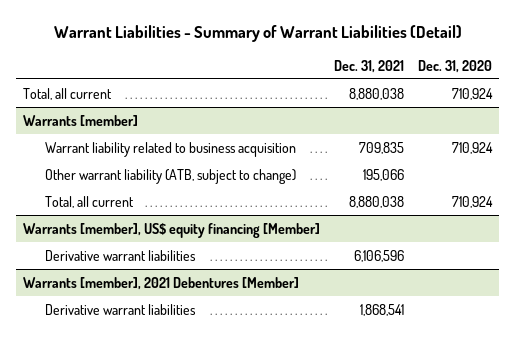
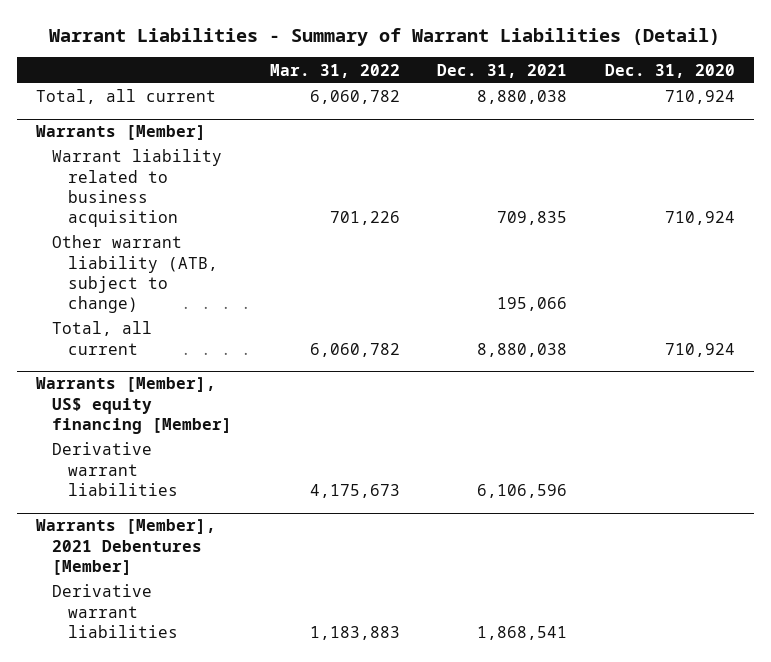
- | Dec. 31, 2021 | Dec. 31, 2020
+ | Mar. 31, 2022 | Dec. 31, 2021 | Dec. 31, 2020
- Warrants [member]
+ Warrants [Member]
- Warrants [member], US$ equity financing [Member]
+ Warrants [Member], US$ equity financing [Member]
- Warrants [member], 2021 Debentures [Member]
+ Warrants [Member], 2021 Debentures [Member]

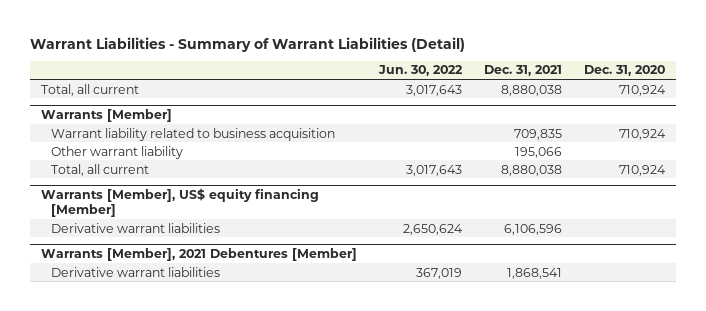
- | Mar. 31, 2022 | Dec. 31, 2021 | Dec. 31, 2020
+ | Jun. 30, 2022 | Dec. 31, 2021 | Dec. 31, 2020
@ Warrants [Member]
- Other warrant liability (ATB, subject to change) | | 195,066 |
+ Other warrant liability | | 195,066 |

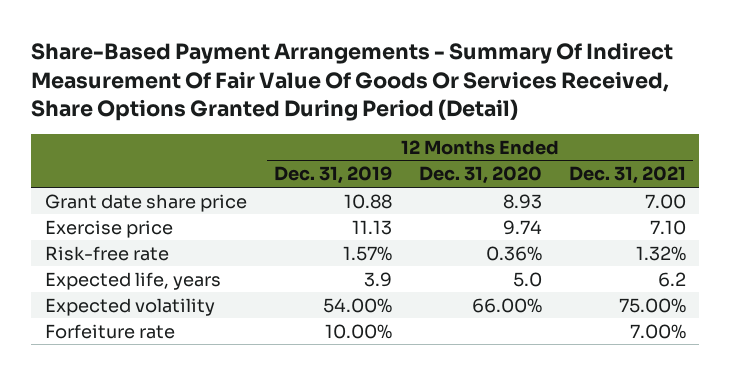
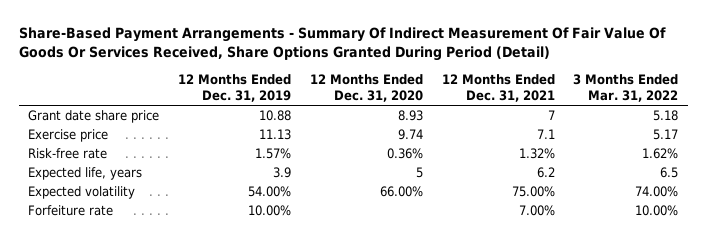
- | 12 Months Ended Dec. 31, 2019 | 12 Months Ended Dec. 31, 2020 | 12 Months Ended Dec. 31, 2021
+ | 12 Months Ended Dec. 31, 2019 | 12 Months Ended Dec. 31, 2020 | 12 Months Ended Dec. 31, 2021 | 3 Months Ended Mar. 31, 2022
- Grant date share price | 10.88 | 8.93 | 7.00
- Exercise price | 11.13 | 9.74 | 7.10
+ Grant date share price | 10.88 | 8.93 | 7 | 5.18
+ Exercise price | 11.13 | 9.74 | 7.1 | 5.17
- Expected life, years | 3.9 | 5.0 | 6.2
+ Expected life, years | 3.9 | 5 | 6.2 | 6.5

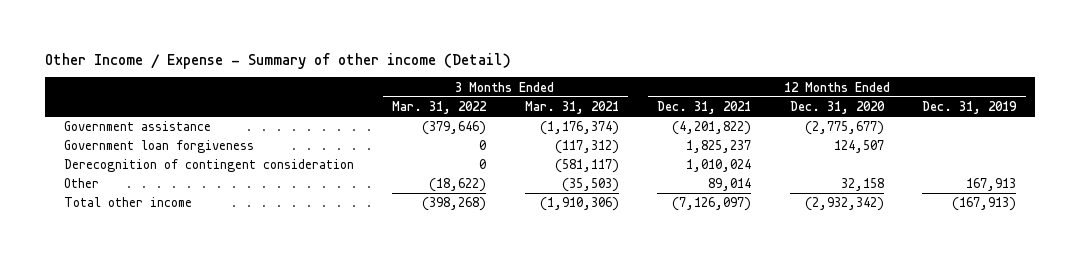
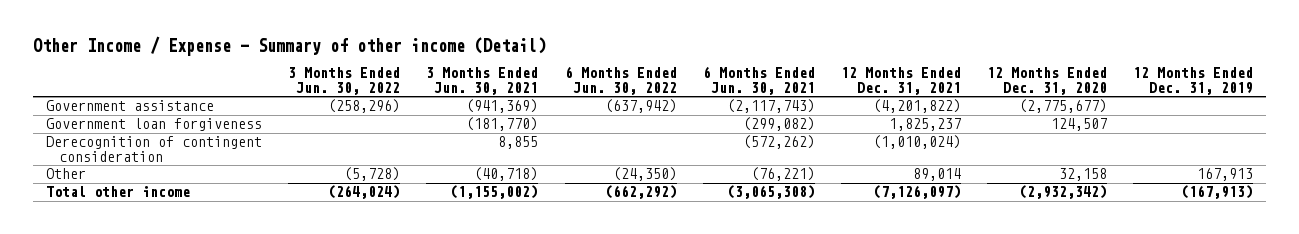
- | 3 Months Ended Mar. 31, 2022 | 3 Months Ended Mar. 31, 2021 | 12 Months Ended Dec. 31, 2021 | 12 Months Ended Dec. 31, 2020 | 12 Months Ended Dec. 31, 2019
+ | 3 Months Ended Jun. 30, 2022 | 3 Months Ended Jun. 30, 2021 | 6 Months Ended Jun. 30, 2022 | 6 Months Ended Jun. 30, 2021 | 12 Months Ended Dec. 31, 2021 | 12 Months Ended Dec. 31, 2020 | 12 Months Ended Dec. 31, 2019
- Derecognition of contingent consideration | 0 | (581,117) | 1,010,024 | |
+ Derecognition of contingent consideration | | 8,855 | | (572,262) | (1,010,024) | |

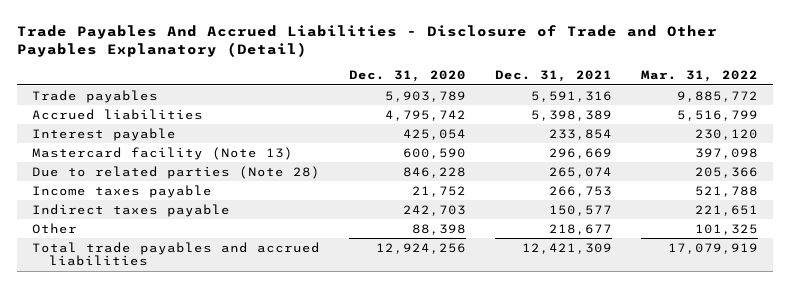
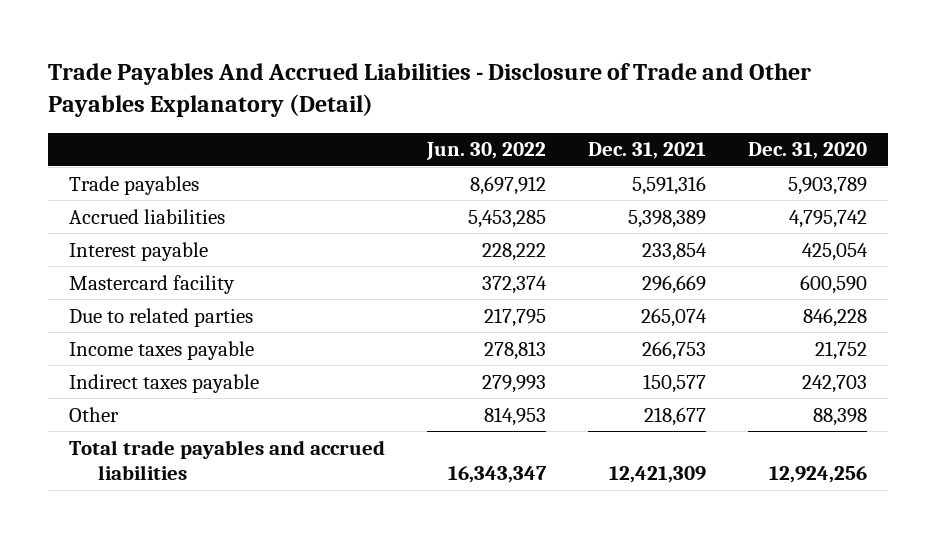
- | Dec. 31, 2020 | Dec. 31, 2021 | Mar. 31, 2022
+ | Jun. 30, 2022 | Dec. 31, 2021 | Dec. 31, 2020
- Mastercard facility (Note 13) | 600,590 | 296,669 | 397,098
- Due to related parties (Note 28) | 846,228 | 265,074 | 205,366
+ Mastercard facility | 372,374 | 296,669 | 600,590
+ Due to related parties | 217,795 | 265,074 | 846,228

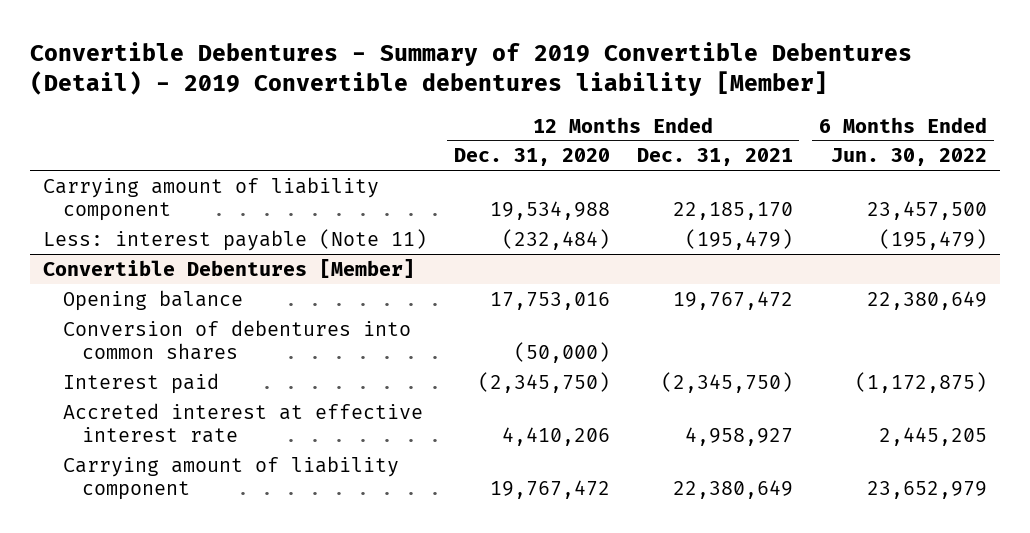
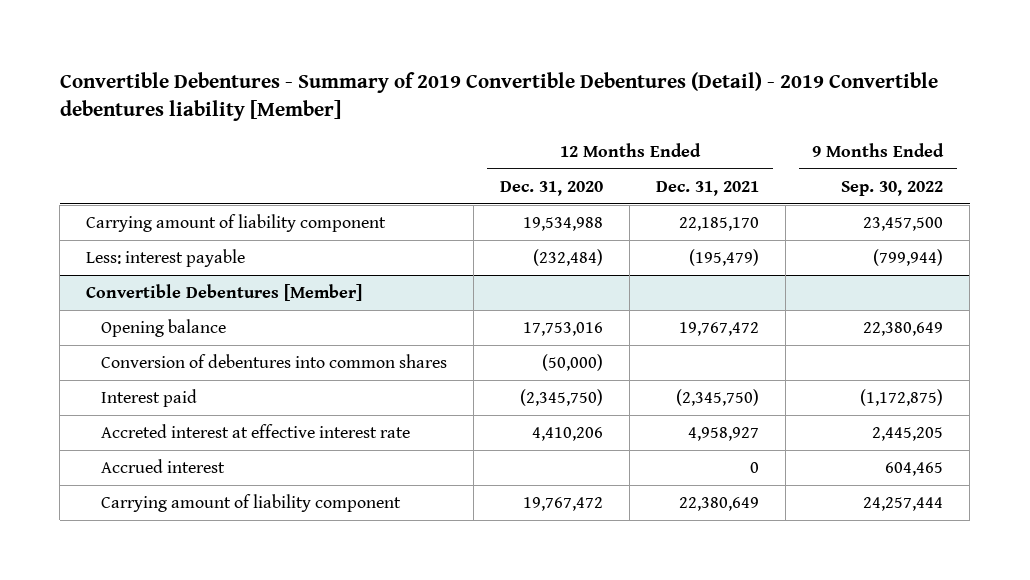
- | 12 Months Ended Dec. 31, 2020 | 12 Months Ended Dec. 31, 2021 | 6 Months Ended Jun. 30, 2022
+ | 12 Months Ended Dec. 31, 2020 | 12 Months Ended Dec. 31, 2021 | 9 Months Ended Sep. 30, 2022
- Less: interest payable (Note 11) | (232,484) | (195,479) | (195,479)
+ Less: interest payable | (232,484) | (195,479) | (799,944)
@ Convertible Debentures [Member]
+ Accrued interest | | 0 | 604,465

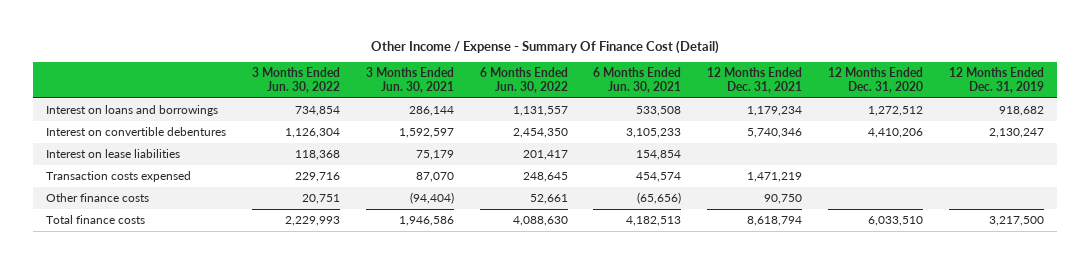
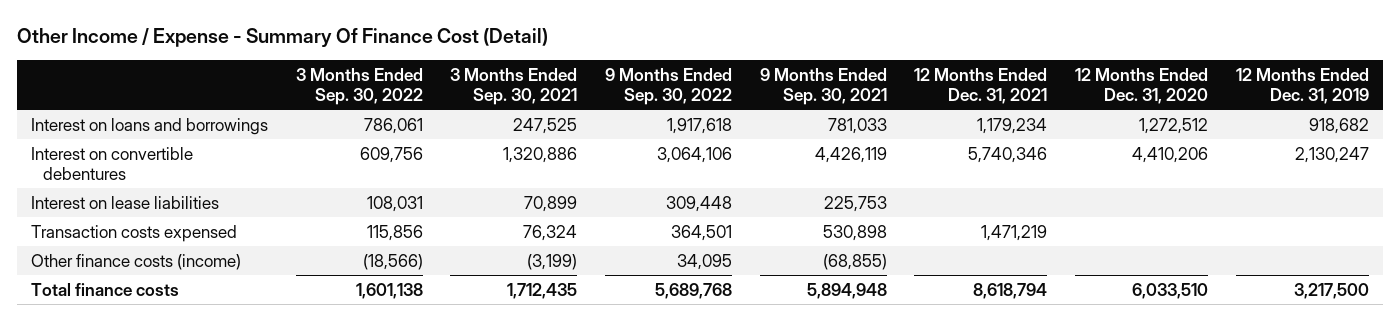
- | 3 Months Ended Jun. 30, 2022 | 3 Months Ended Jun. 30, 2021 | 6 Months Ended Jun. 30, 2022 | 6 Months Ended Jun. 30, 2021 | 12 Months Ended Dec. 31, 2021 | 12 Months Ended Dec. 31, 2020 | 12 Months Ended Dec. 31, 2019
+ | 3 Months Ended Sep. 30, 2022 | 3 Months Ended Sep. 30, 2021 | 9 Months Ended Sep. 30, 2022 | 9 Months Ended Sep. 30, 2021 | 12 Months Ended Dec. 31, 2021 | 12 Months Ended Dec. 31, 2020 | 12 Months Ended Dec. 31, 2019
- Other finance costs | 20,751 | (94,404) | 52,661 | (65,656) | 90,750 | |
+ Other finance costs (income) | (18,566) | (3,199) | 34,095 | (68,855) | | |

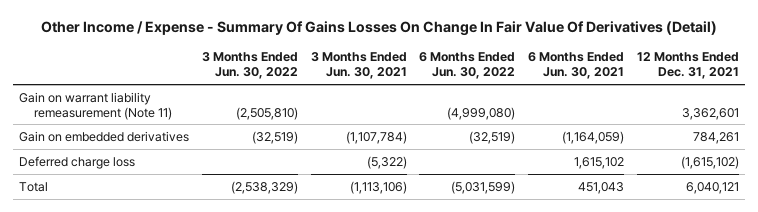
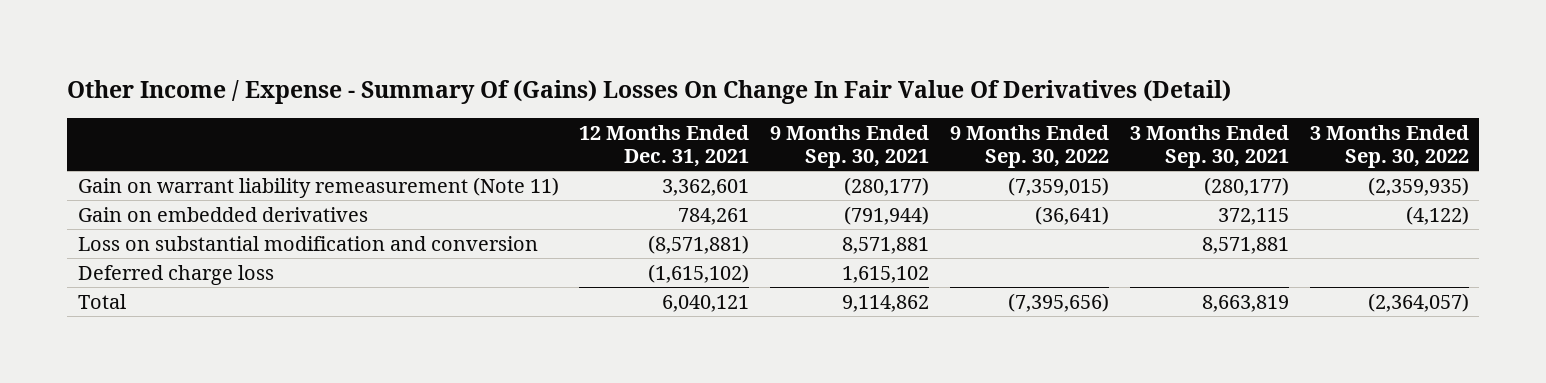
- Other Income / Expense - Summary Of Gains Losses On Change In Fair Value Of Derivatives (Detail)
+ Other Income / Expense - Summary Of (Gains) Losses On Change In Fair Value Of Derivatives (Detail)
- | 3 Months Ended Jun. 30, 2022 | 3 Months Ended Jun. 30, 2021 | 6 Months Ended Jun. 30, 2022 | 6 Months Ended Jun. 30, 2021 | 12 Months Ended Dec. 31, 2021
+ | 12 Months Ended Dec. 31, 2021 | 9 Months Ended Sep. 30, 2021 | 9 Months Ended Sep. 30, 2022 | 3 Months Ended Sep. 30, 2021 | 3 Months Ended Sep. 30, 2022
+ Loss on substantial modification and conversion | (8,571,881) | 8,571,881 | | 8,571,881 |

